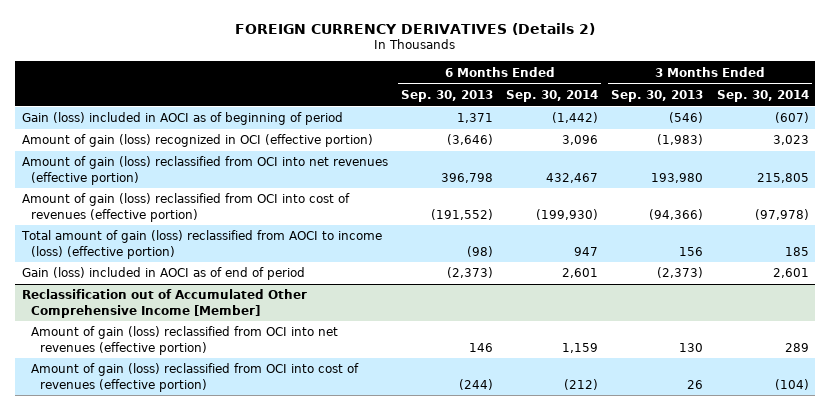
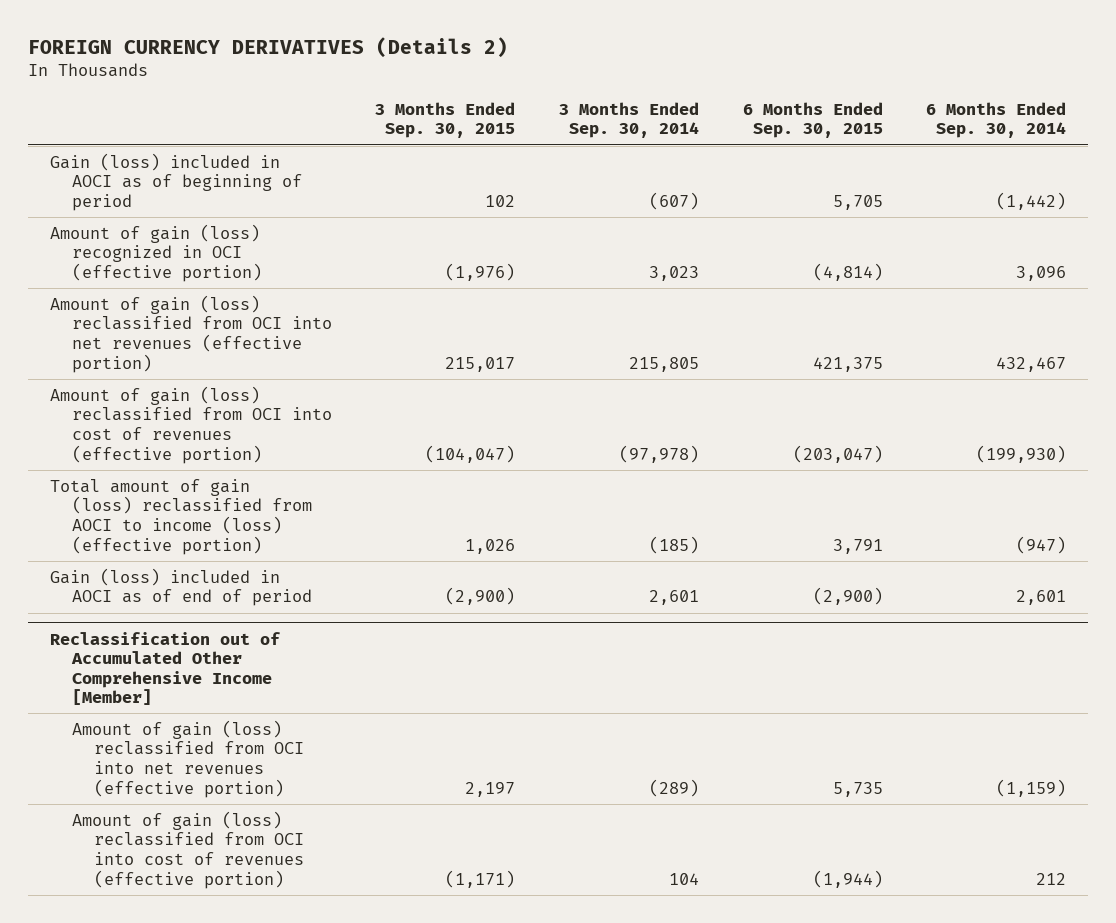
- | 6 Months Ended Sep. 30, 2013 | 6 Months Ended Sep. 30, 2014 | 3 Months Ended Sep. 30, 2013 | 3 Months Ended Sep. 30, 2014
+ | 3 Months Ended Sep. 30, 2015 | 3 Months Ended Sep. 30, 2014 | 6 Months Ended Sep. 30, 2015 | 6 Months Ended Sep. 30, 2014
- Total amount of gain (loss) reclassified from AOCI to income (loss) (effective portion) | (98) | 947 | 156 | 185
+ Total amount of gain (loss) reclassified from AOCI to income (loss) (effective portion) | 1,026 | (185) | 3,791 | (947)
@ Reclassification out of Accumulated Other Comprehensive Income [Member]
- Amount of gain (loss) reclassified from OCI into net revenues (effective portion) | 146 | 1,159 | 130 | 289
- Amount of gain (loss) reclassified from OCI into cost of revenues (effective portion) | (244) | (212) | 26 | (104)
+ Amount of gain (loss) reclassified from OCI into net revenues (effective portion) | 2,197 | (289) | 5,735 | (1,159)
+ Amount of gain (loss) reclassified from OCI into cost of revenues (effective portion) | (1,171) | 104 | (1,944) | 212

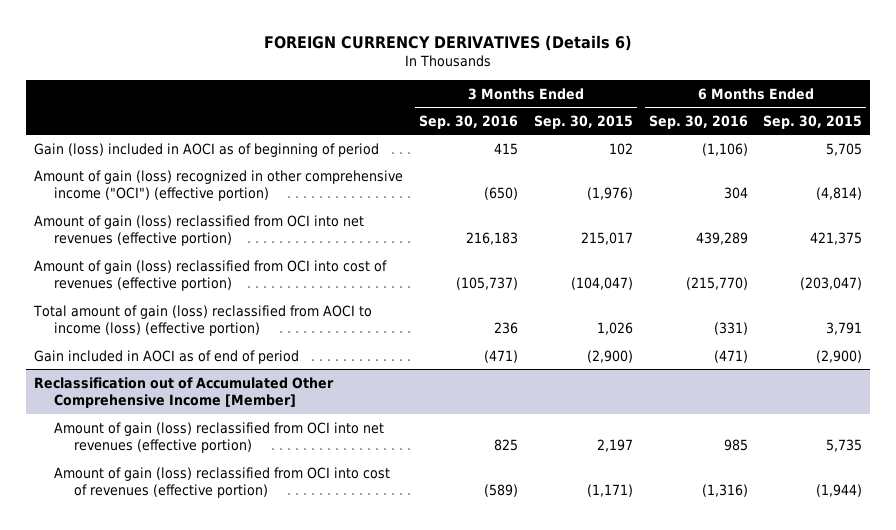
- FOREIGN CURRENCY DERIVATIVES (Details 2)
+ FOREIGN CURRENCY DERIVATIVES (Details 6)
- | 3 Months Ended Sep. 30, 2015 | 3 Months Ended Sep. 30, 2014 | 6 Months Ended Sep. 30, 2015 | 6 Months Ended Sep. 30, 2014
+ | 3 Months Ended Sep. 30, 2016 | 3 Months Ended Sep. 30, 2015 | 6 Months Ended Sep. 30, 2016 | 6 Months Ended Sep. 30, 2015
- Amount of gain (loss) recognized in OCI (effective portion) | (1,976) | 3,023 | (4,814) | 3,096
+ Amount of gain (loss) recognized in other comprehensive income ("OCI") (effective portion) | (650) | (1,976) | 304 | (4,814)
- Gain (loss) included in AOCI as of end of period | (2,900) | 2,601 | (2,900) | 2,601
+ Gain included in AOCI as of end of period | (471) | (2,900) | (471) | (2,900)

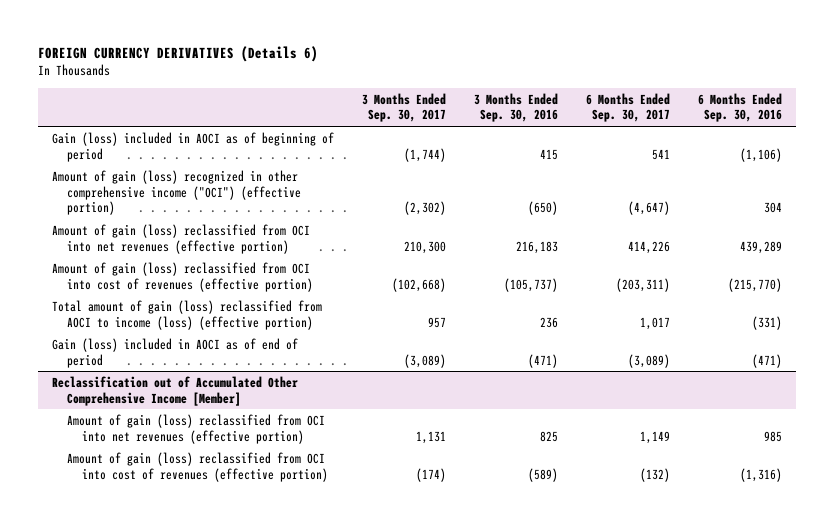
- | 3 Months Ended Sep. 30, 2016 | 3 Months Ended Sep. 30, 2015 | 6 Months Ended Sep. 30, 2016 | 6 Months Ended Sep. 30, 2015
+ | 3 Months Ended Sep. 30, 2017 | 3 Months Ended Sep. 30, 2016 | 6 Months Ended Sep. 30, 2017 | 6 Months Ended Sep. 30, 2016
- Gain included in AOCI as of end of period | (471) | (2,900) | (471) | (2,900)
+ Gain (loss) included in AOCI as of end of period | (3,089) | (471) | (3,089) | (471)

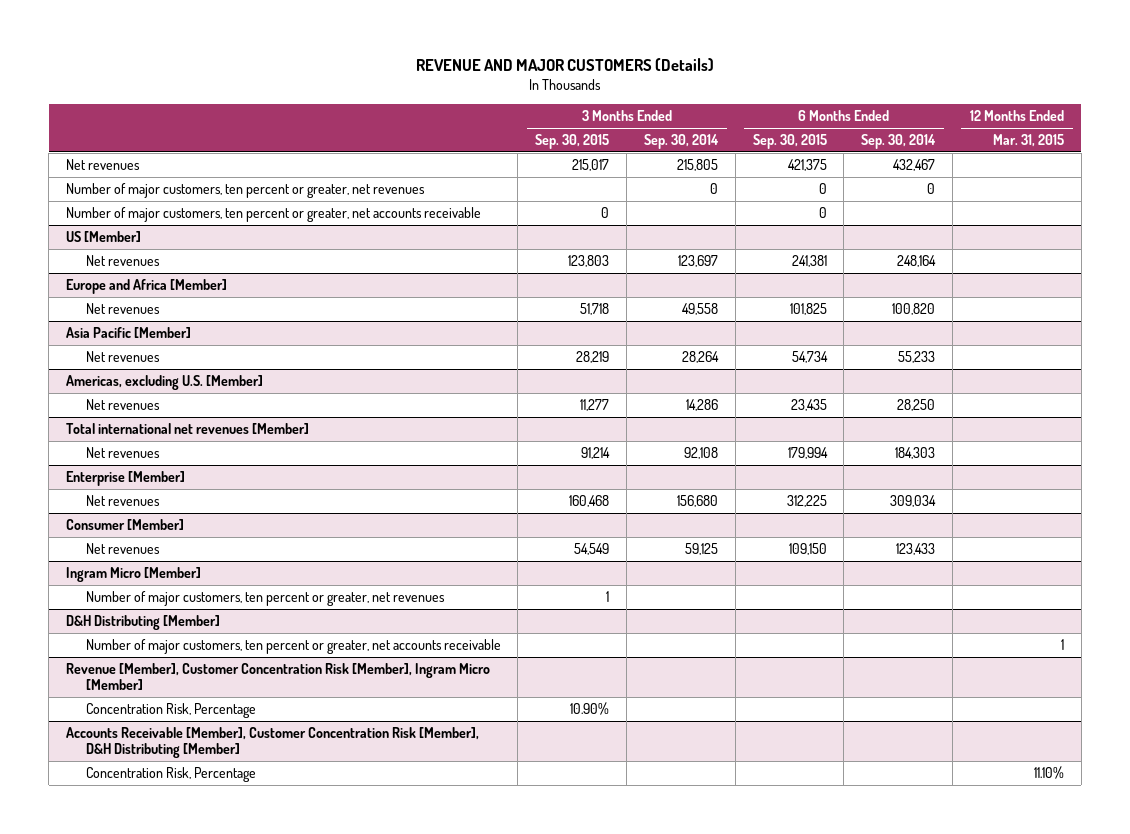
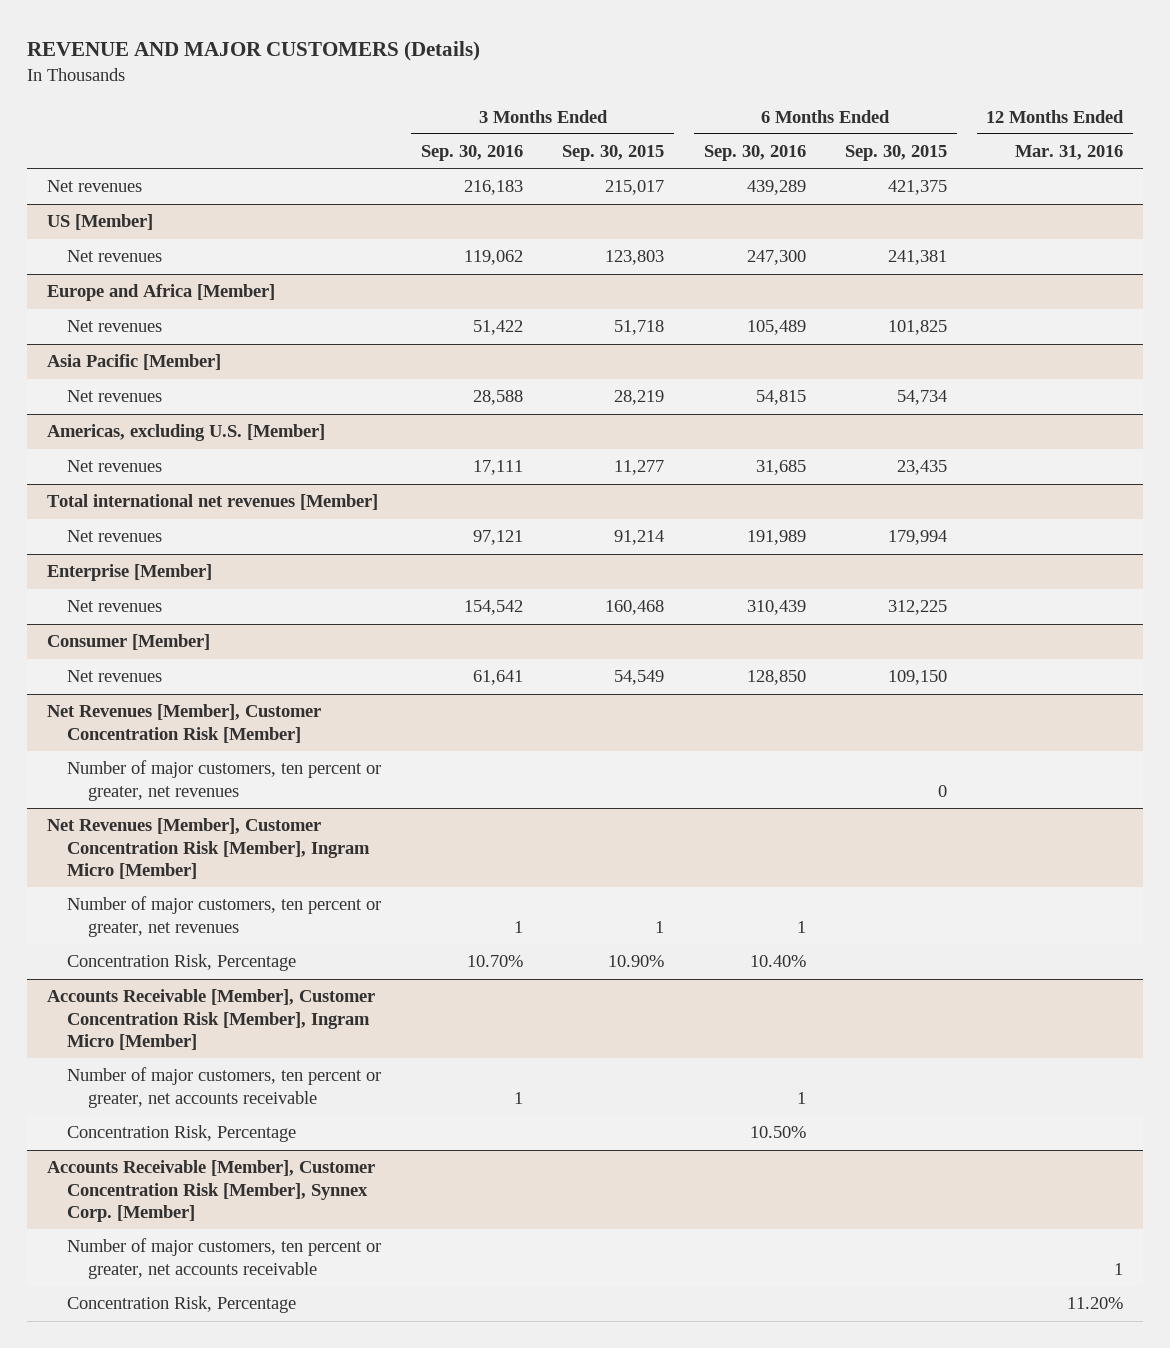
- | 3 Months Ended Sep. 30, 2015 | 3 Months Ended Sep. 30, 2014 | 6 Months Ended Sep. 30, 2015 | 6 Months Ended Sep. 30, 2014 | 12 Months Ended Mar. 31, 2015
+ | 3 Months Ended Sep. 30, 2016 | 3 Months Ended Sep. 30, 2015 | 6 Months Ended Sep. 30, 2016 | 6 Months Ended Sep. 30, 2015 | 12 Months Ended Mar. 31, 2016
- Number of major customers, ten percent or greater, net revenues | | 0 | 0 | 0 |
- Number of major customers, ten percent or greater, net accounts receivable | 0 | | 0 | |
- Ingram Micro [Member]
+ Net Revenues [Member], Customer Concentration Risk [Member]
+ Number of major customers, ten percent or greater, net revenues | | | | 0 |
+ Net Revenues [Member], Customer Concentration Risk [Member], Ingram Micro [Member]
- D&H Distributing [Member]
- Number of major customers, ten percent or greater, net accounts receivable | | | | | 1
- Revenue [Member], Customer Concentration Risk [Member], Ingram Micro [Member]
- Accounts Receivable [Member], Customer Concentration Risk [Member], D&H Distributing [Member]
+ Accounts Receivable [Member], Customer Concentration Risk [Member], Ingram Micro [Member]
+ Number of major customers, ten percent or greater, net accounts receivable | 1 | | 1 | |
+ Accounts Receivable [Member], Customer Concentration Risk [Member], Synnex Corp. [Member]
+ Number of major customers, ten percent or greater, net accounts receivable | | | | | 1
+ Concentration Risk, Percentage | | | | | 11.20%

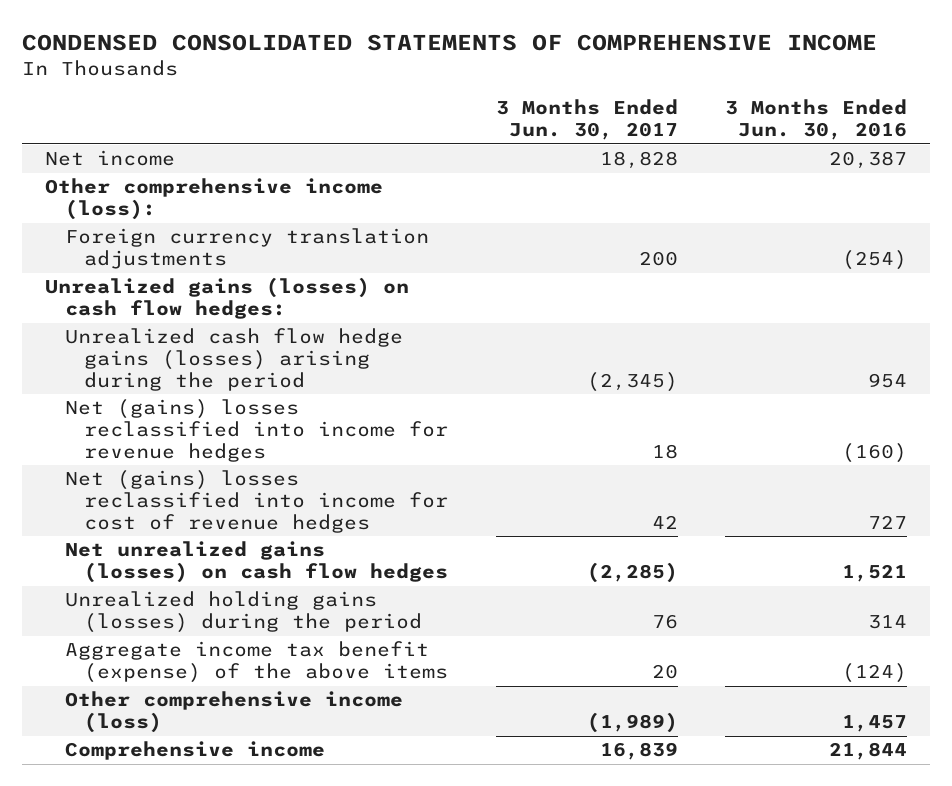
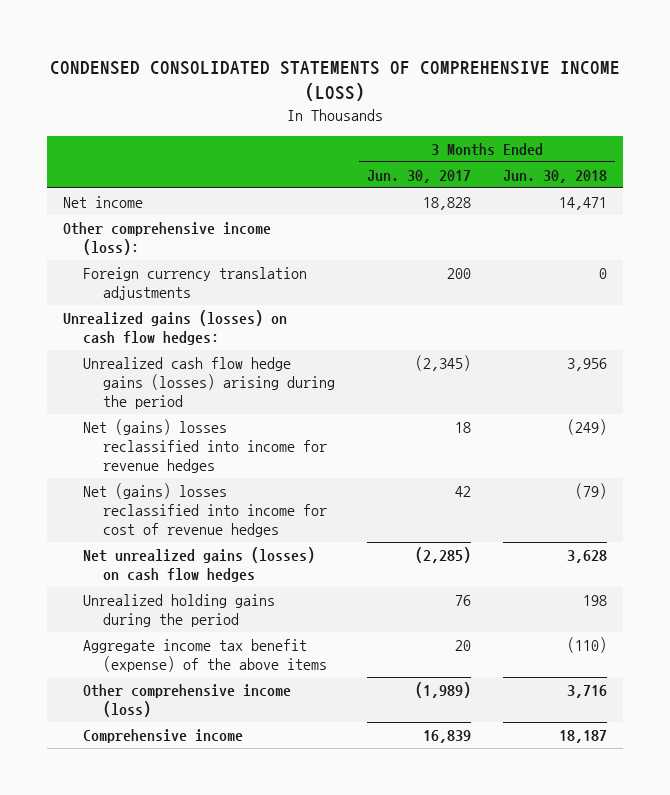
- CONDENSED CONSOLIDATED STATEMENTS OF COMPREHENSIVE INCOME
+ CONDENSED CONSOLIDATED STATEMENTS OF COMPREHENSIVE INCOME (LOSS)
- | 3 Months Ended Jun. 30, 2017 | 3 Months Ended Jun. 30, 2016
+ | 3 Months Ended Jun. 30, 2017 | 3 Months Ended Jun. 30, 2018
- Unrealized holding gains (losses) during the period | 76 | 314
+ Unrealized holding gains during the period | 76 | 198

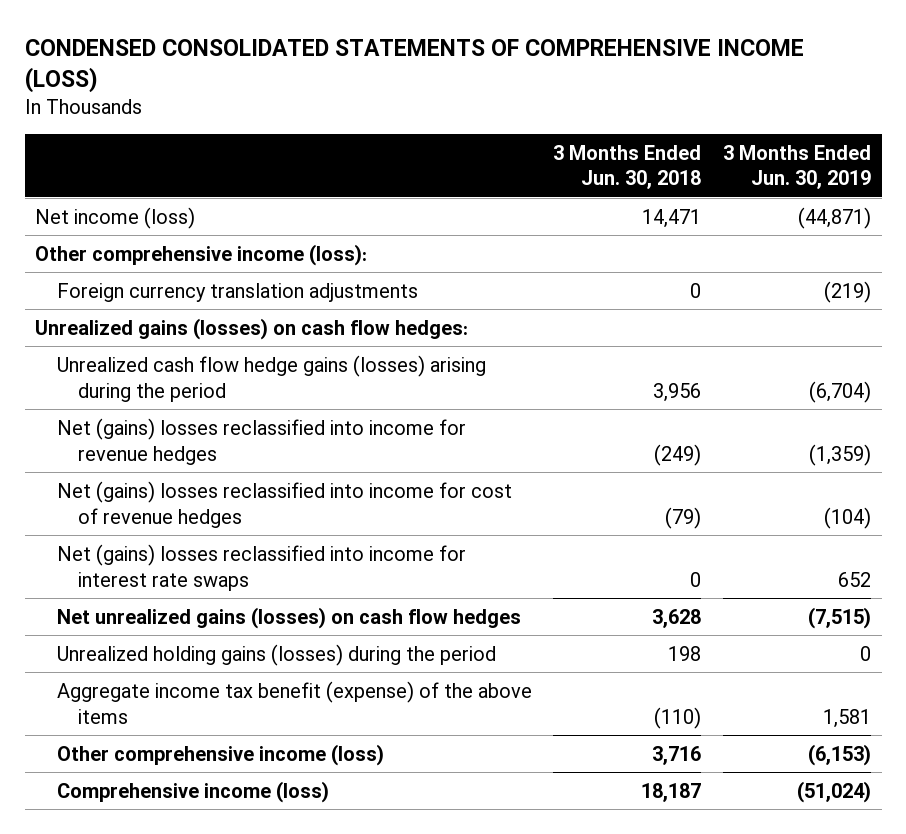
- | 3 Months Ended Jun. 30, 2017 | 3 Months Ended Jun. 30, 2018
+ | 3 Months Ended Jun. 30, 2018 | 3 Months Ended Jun. 30, 2019
- Net income | 18,828 | 14,471
+ Net income (loss) | 14,471 | (44,871)
+ Net (gains) losses reclassified into income for interest rate swaps | 0 | 652
- Unrealized holding gains during the period | 76 | 198
+ Unrealized holding gains (losses) during the period | 198 | 0
- Comprehensive income | 16,839 | 18,187
+ Comprehensive income (loss) | 18,187 | (51,024)

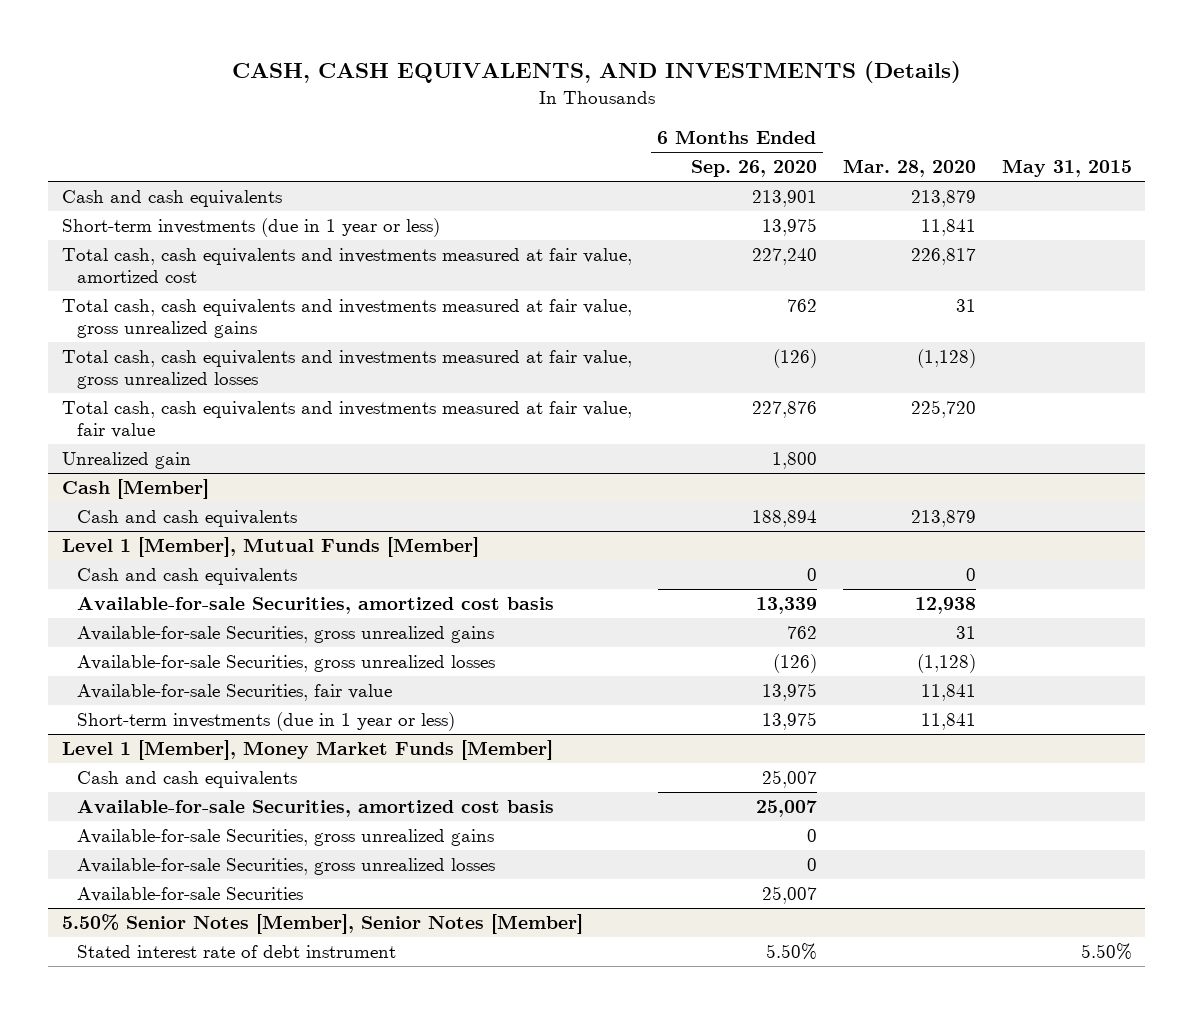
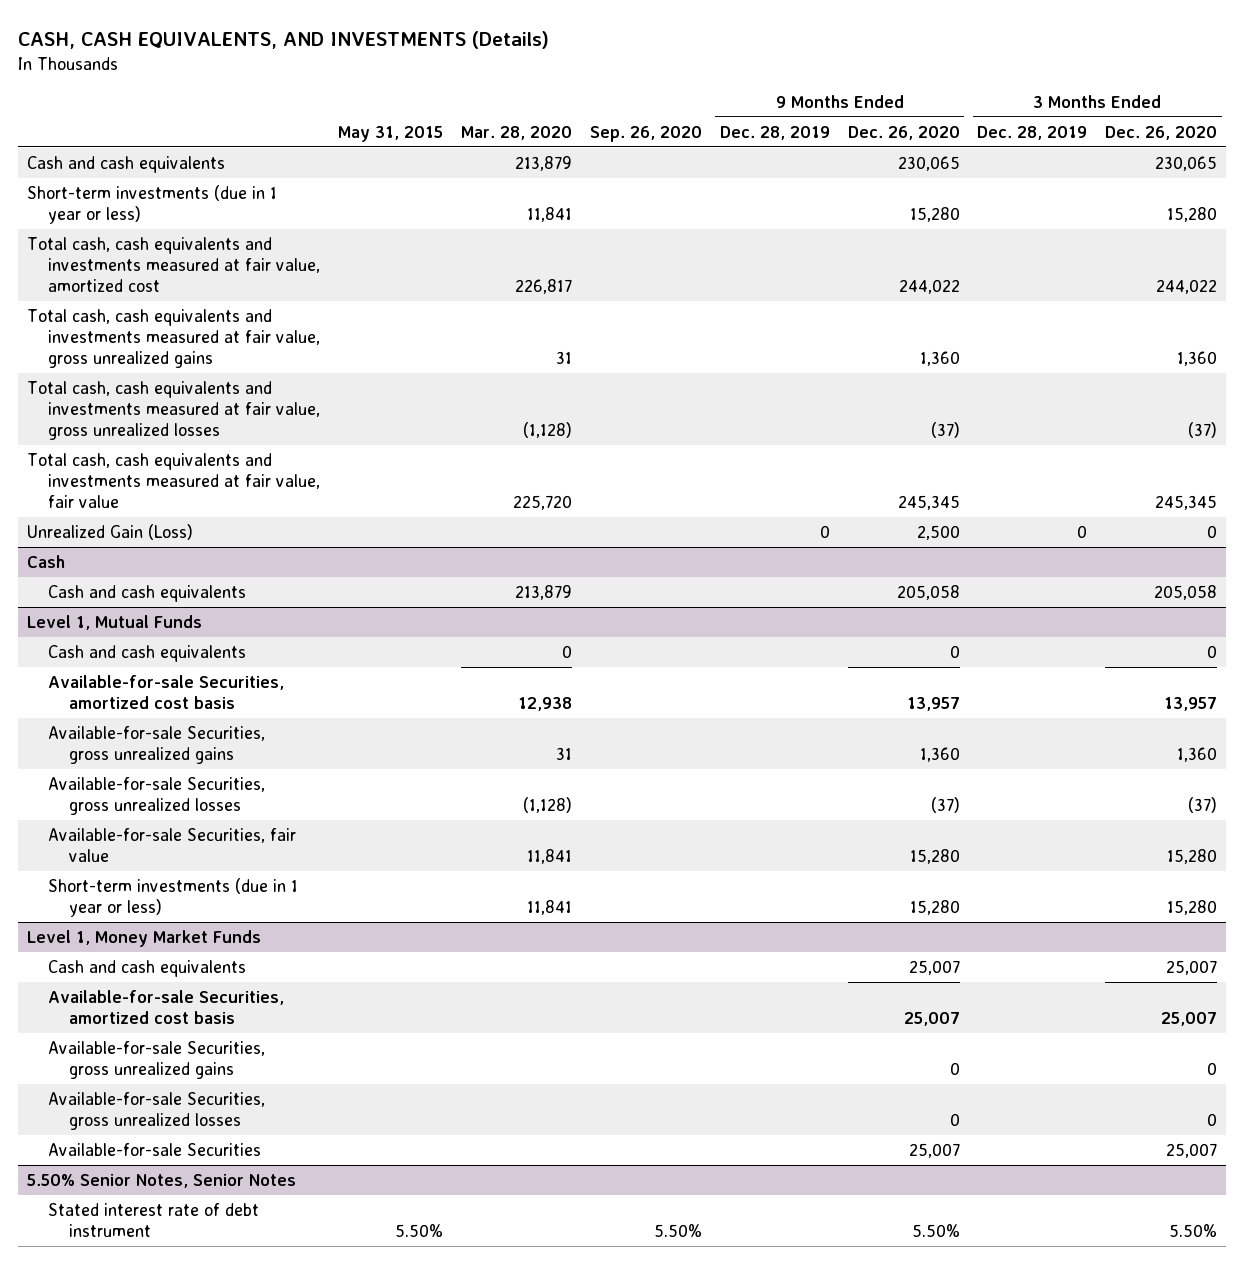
- | 6 Months Ended Sep. 26, 2020 | Mar. 28, 2020 | May 31, 2015
+ | May 31, 2015 | Mar. 28, 2020 | Sep. 26, 2020 | 9 Months Ended Dec. 28, 2019 | 9 Months Ended Dec. 26, 2020 | 3 Months Ended Dec. 28, 2019 | 3 Months Ended Dec. 26, 2020
- Unrealized gain | 1,800 | |
- Cash [Member]
+ Unrealized Gain (Loss) | | | | 0 | 2,500 | 0 | 0
+ Cash
- Level 1 [Member], Mutual Funds [Member]
+ Level 1, Mutual Funds
- Level 1 [Member], Money Market Funds [Member]
+ Level 1, Money Market Funds
- 5.50% Senior Notes [Member], Senior Notes [Member]
+ 5.50% Senior Notes, Senior Notes

